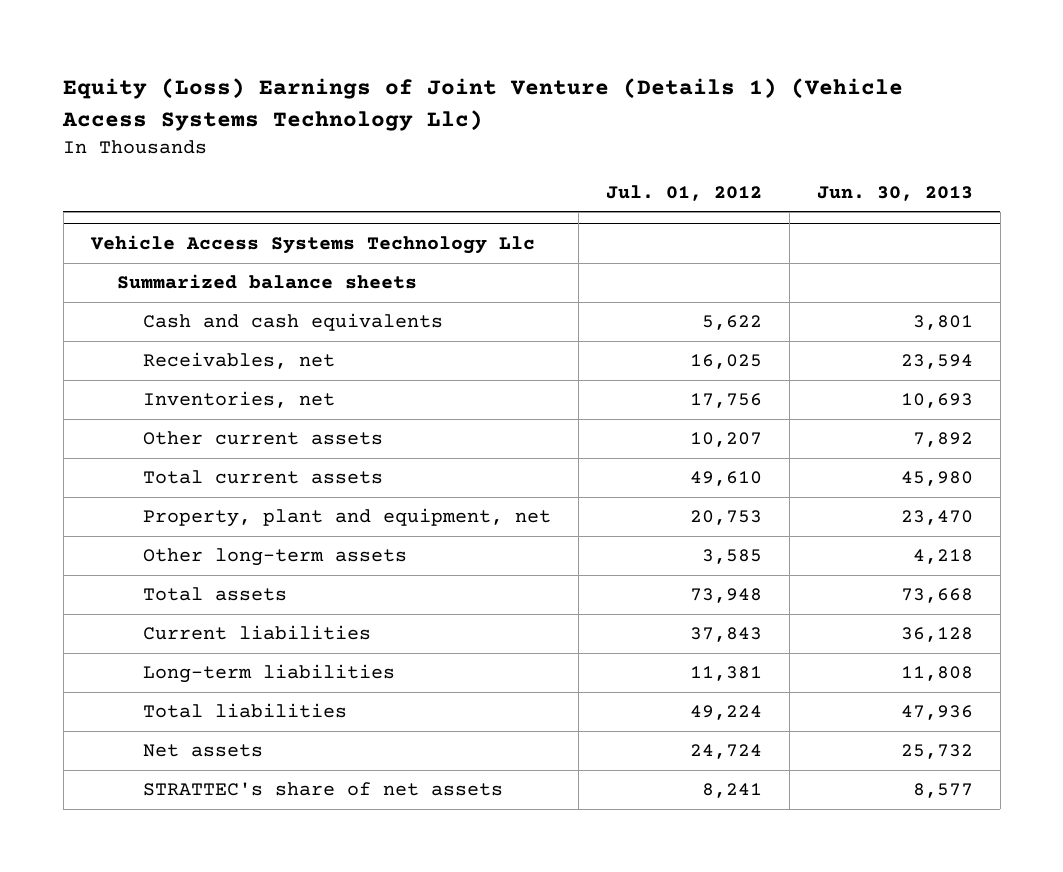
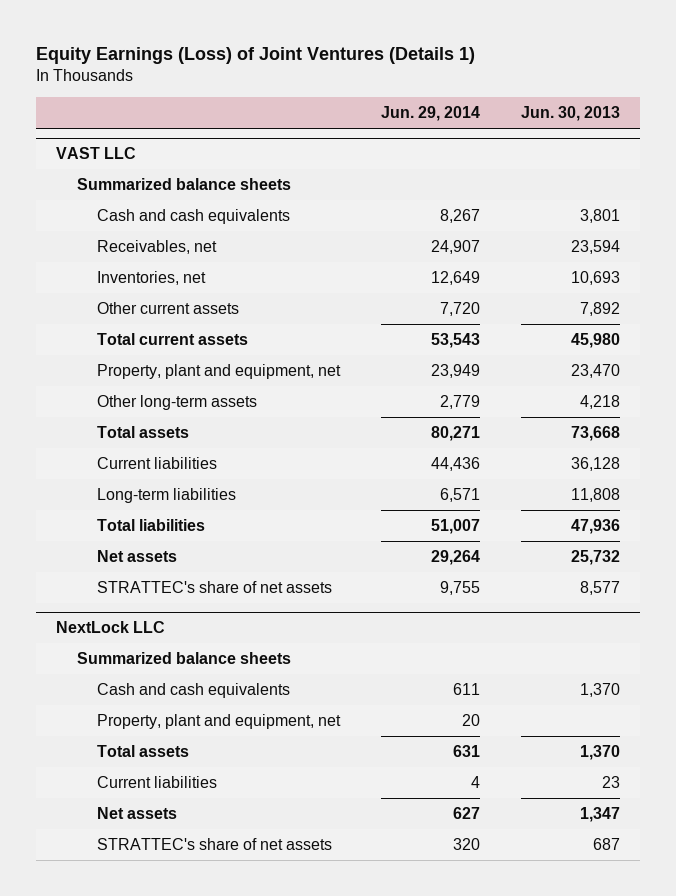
- Equity (Loss) Earnings of Joint Venture (Details 1) (Vehicle Access Systems Technology Llc)
+ Equity Earnings (Loss) of Joint Ventures (Details 1)
- | Jul. 01, 2012 | Jun. 30, 2013
+ | Jun. 29, 2014 | Jun. 30, 2013
- Vehicle Access Systems Technology Llc
+ VAST LLC
+ NextLock LLC
+ Summarized balance sheets
+ Cash and cash equivalents | 611 | 1,370
+ Property, plant and equipment, net | 20 |
+ Total assets | 631 | 1,370
+ Current liabilities | 4 | 23
+ Net assets | 627 | 1,347
+ STRATTEC's share of net assets | 320 | 687

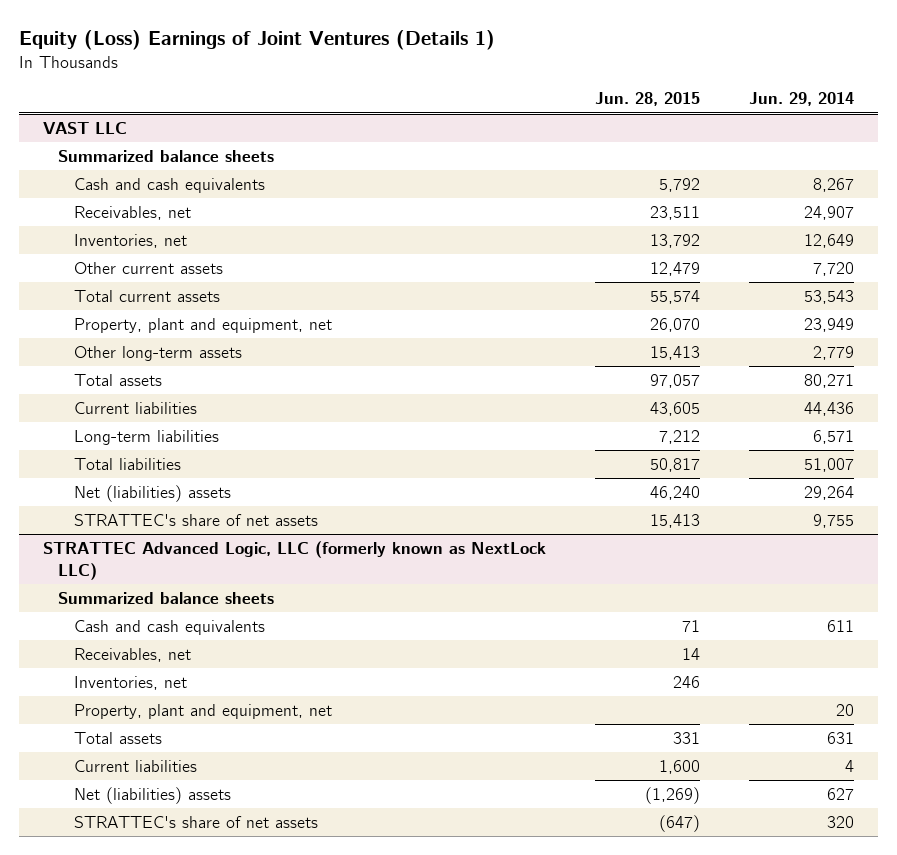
- Equity Earnings (Loss) of Joint Ventures (Details 1)
+ Equity (Loss) Earnings of Joint Ventures (Details 1)
- | Jun. 29, 2014 | Jun. 30, 2013
+ | Jun. 28, 2015 | Jun. 29, 2014
@ VAST LLC
- Net assets | 29,264 | 25,732
+ Net (liabilities) assets | 46,240 | 29,264
- NextLock LLC
+ STRATTEC Advanced Logic, LLC (formerly known as NextLock LLC)
+ Receivables, net | 14 |
+ Inventories, net | 246 |
- Net assets | 627 | 1,347
+ Net (liabilities) assets | (1,269) | 627

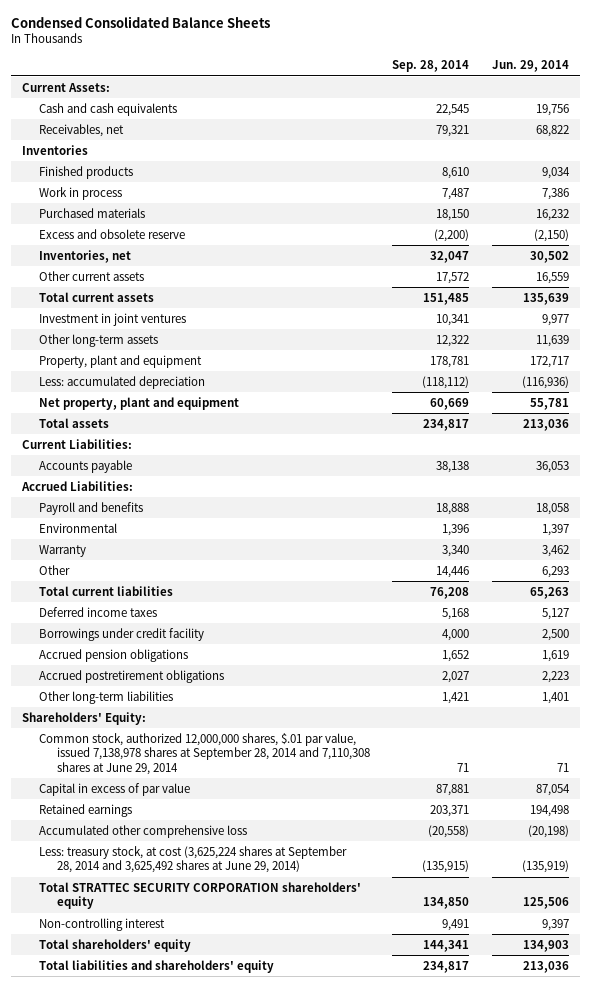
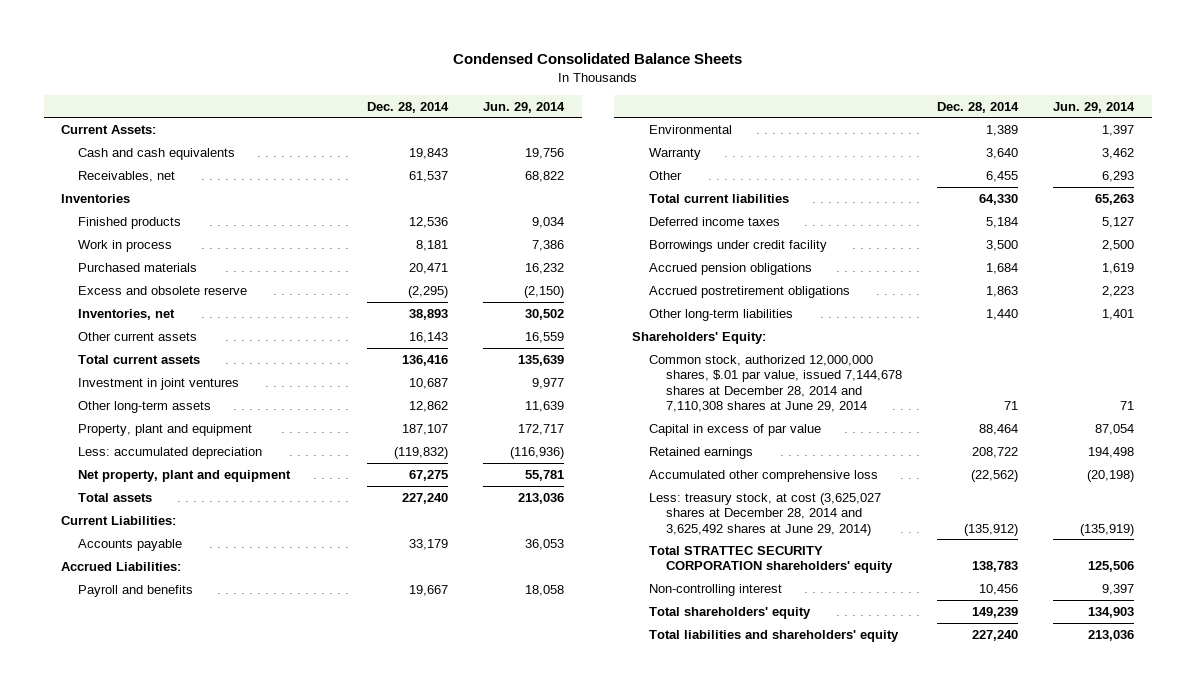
- | Sep. 28, 2014 | Jun. 29, 2014
+ | Dec. 28, 2014 | Jun. 29, 2014
- Common stock, authorized 12,000,000 shares, $.01 par value, issued 7,138,978 shares at September 28, 2014 and 7,110,308 shares at June 29, 2014 | 71 | 71
+ Common stock, authorized 12,000,000 shares, $.01 par value, issued 7,144,678 shares at December 28, 2014 and 7,110,308 shares at June 29, 2014 | 71 | 71
- Less: treasury stock, at cost (3,625,224 shares at September 28, 2014 and 3,625,492 shares at June 29, 2014) | (135,915) | (135,919)
+ Less: treasury stock, at cost (3,625,027 shares at December 28, 2014 and 3,625,492 shares at June 29, 2014) | (135,912) | (135,919)

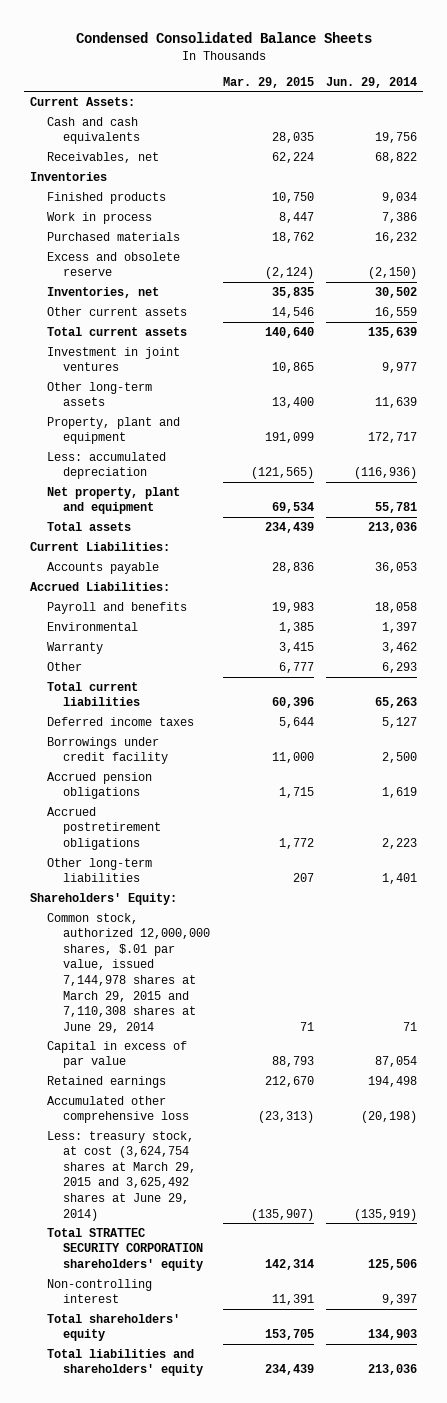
- | Dec. 28, 2014 | Jun. 29, 2014
+ | Mar. 29, 2015 | Jun. 29, 2014
- Common stock, authorized 12,000,000 shares, $.01 par value, issued 7,144,678 shares at December 28, 2014 and 7,110,308 shares at June 29, 2014 | 71 | 71
+ Common stock, authorized 12,000,000 shares, $.01 par value, issued 7,144,978 shares at March 29, 2015 and 7,110,308 shares at June 29, 2014 | 71 | 71
- Less: treasury stock, at cost (3,625,027 shares at December 28, 2014 and 3,625,492 shares at June 29, 2014) | (135,912) | (135,919)
+ Less: treasury stock, at cost (3,624,754 shares at March 29, 2015 and 3,625,492 shares at June 29, 2014) | (135,907) | (135,919)

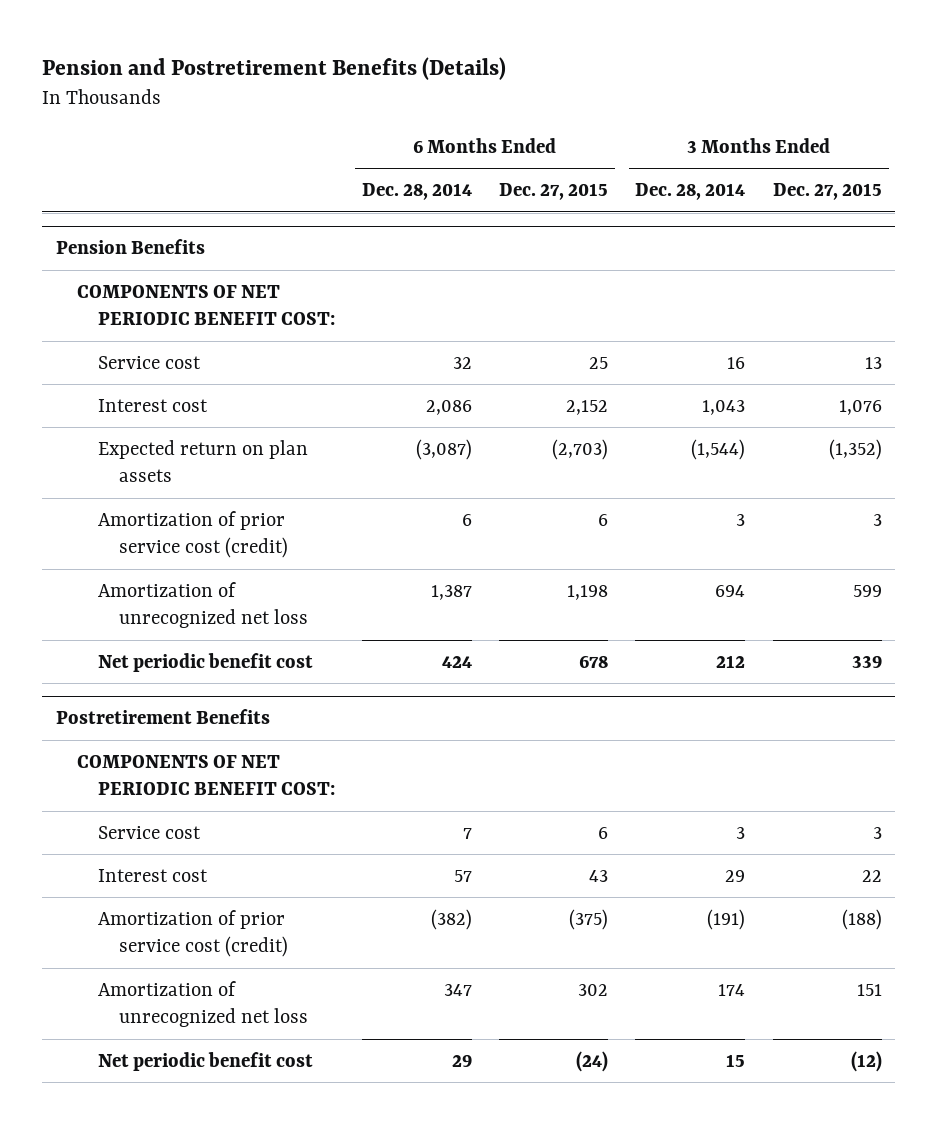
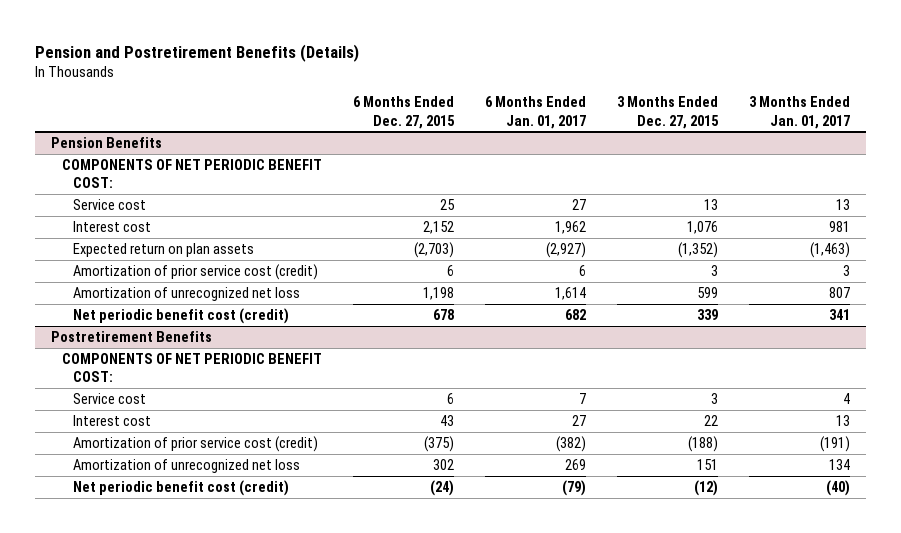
- | 6 Months Ended Dec. 28, 2014 | 6 Months Ended Dec. 27, 2015 | 3 Months Ended Dec. 28, 2014 | 3 Months Ended Dec. 27, 2015
+ | 6 Months Ended Dec. 27, 2015 | 6 Months Ended Jan. 01, 2017 | 3 Months Ended Dec. 27, 2015 | 3 Months Ended Jan. 01, 2017
@ Pension Benefits
- Net periodic benefit cost | 424 | 678 | 212 | 339
+ Net periodic benefit cost (credit) | 678 | 682 | 339 | 341
@ Postretirement Benefits
- Net periodic benefit cost | 29 | (24) | 15 | (12)
+ Net periodic benefit cost (credit) | (24) | (79) | (12) | (40)

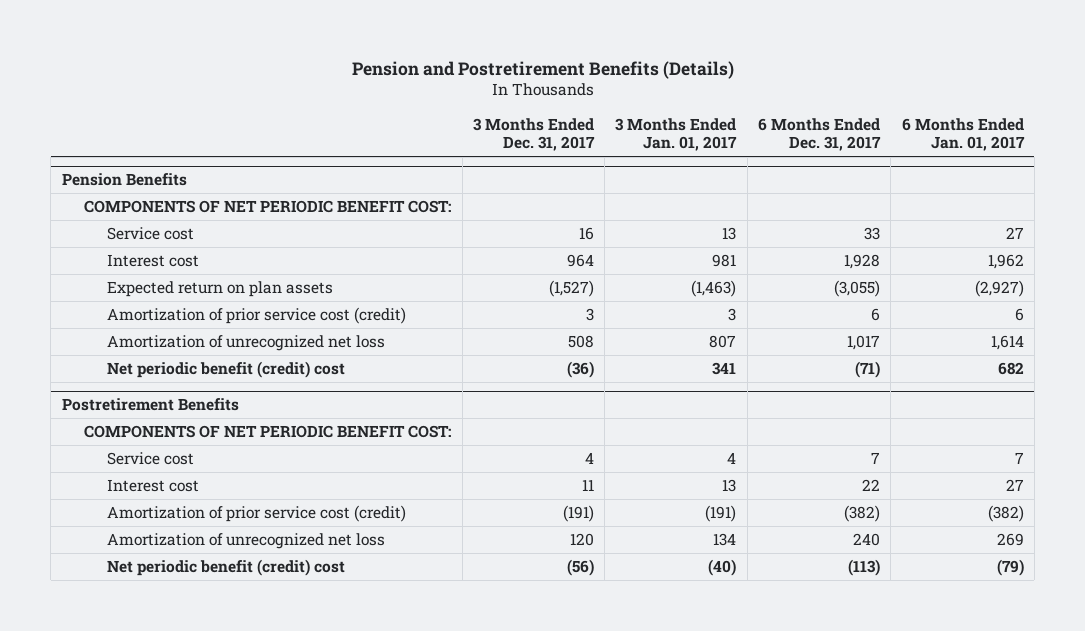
- | 6 Months Ended Dec. 27, 2015 | 6 Months Ended Jan. 01, 2017 | 3 Months Ended Dec. 27, 2015 | 3 Months Ended Jan. 01, 2017
+ | 3 Months Ended Dec. 31, 2017 | 3 Months Ended Jan. 01, 2017 | 6 Months Ended Dec. 31, 2017 | 6 Months Ended Jan. 01, 2017
@ Pension Benefits
- Net periodic benefit cost (credit) | 678 | 682 | 339 | 341
+ Net periodic benefit (credit) cost | (36) | 341 | (71) | 682
@ Postretirement Benefits
- Net periodic benefit cost (credit) | (24) | (79) | (12) | (40)
+ Net periodic benefit (credit) cost | (56) | (40) | (113) | (79)

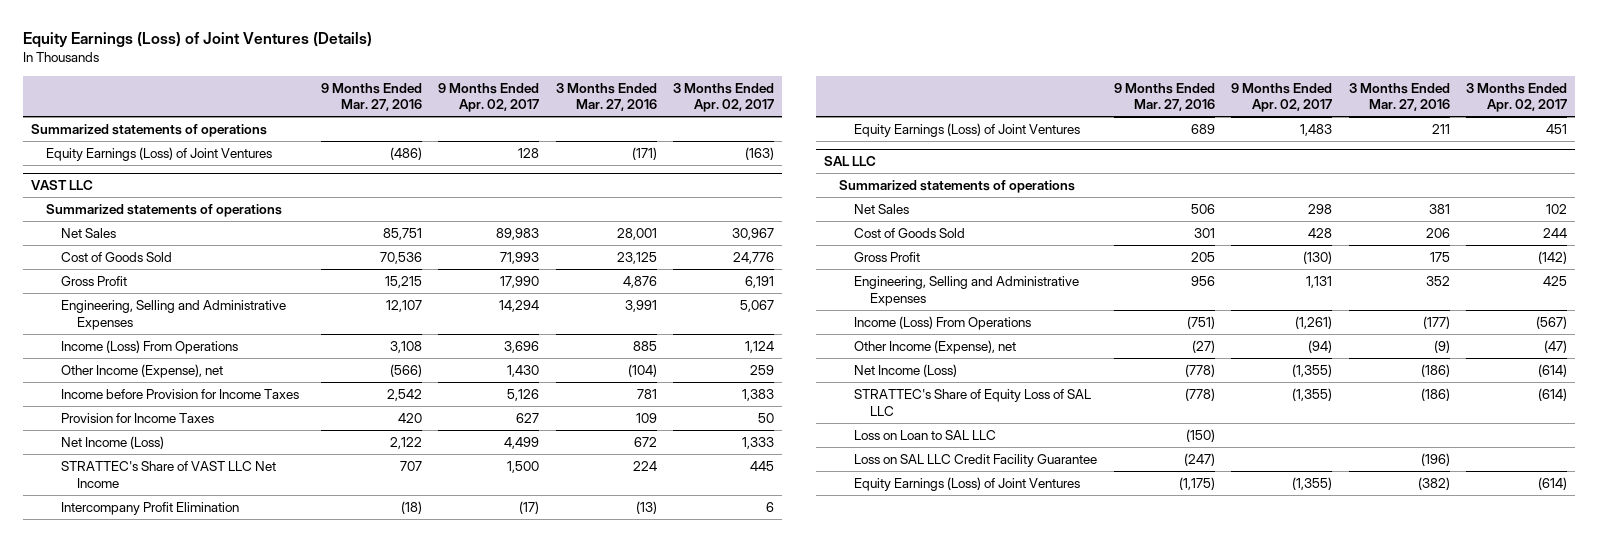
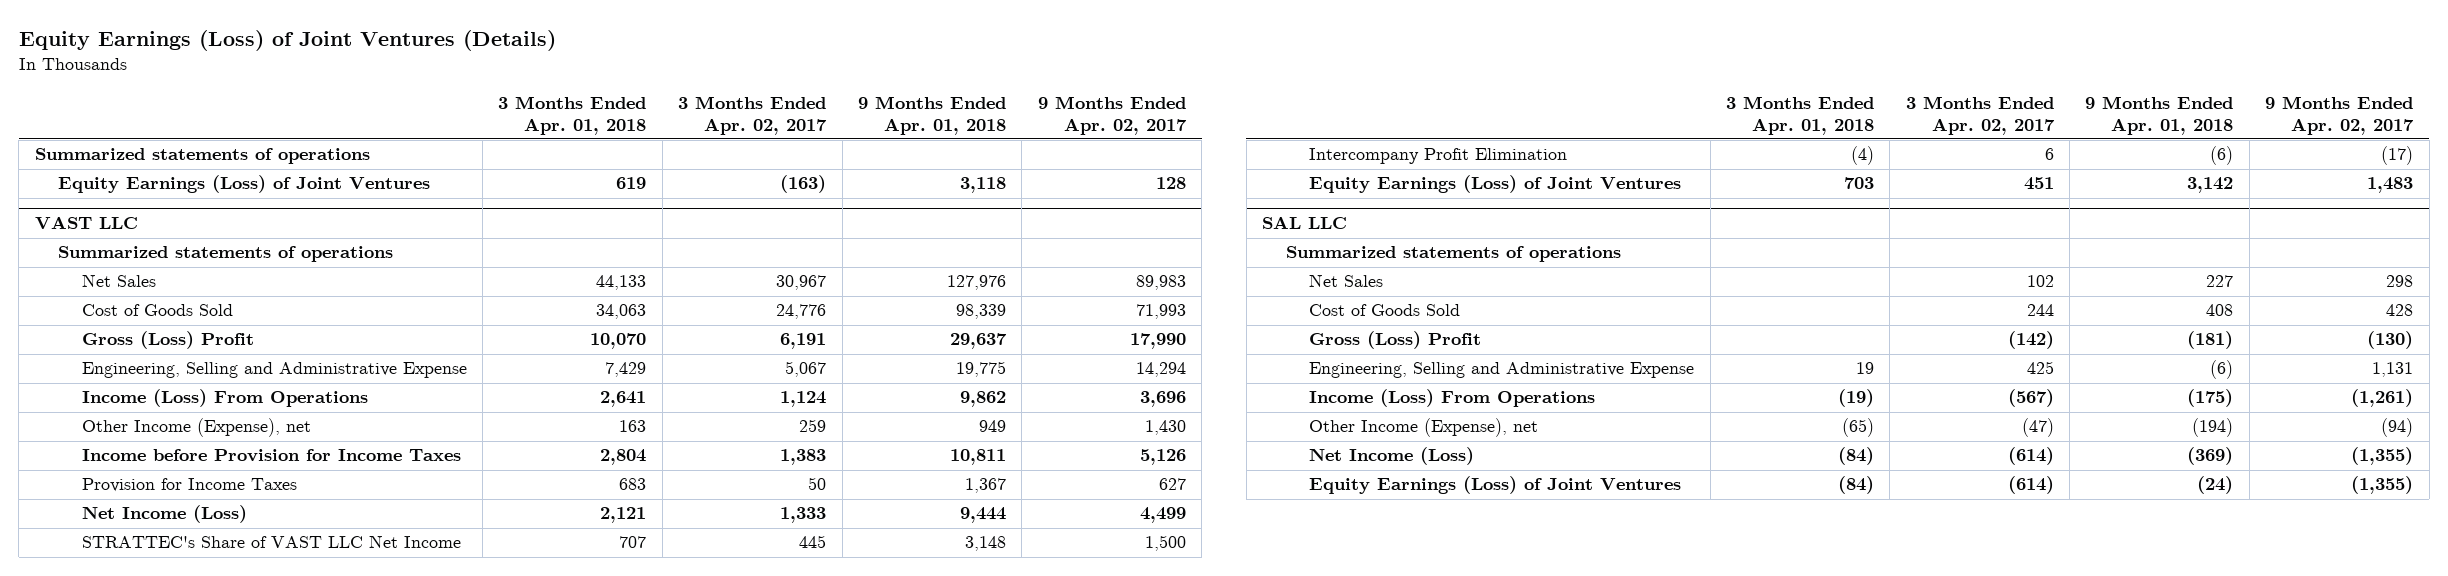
- | 9 Months Ended Mar. 27, 2016 | 9 Months Ended Apr. 02, 2017 | 3 Months Ended Mar. 27, 2016 | 3 Months Ended Apr. 02, 2017
+ | 3 Months Ended Apr. 01, 2018 | 3 Months Ended Apr. 02, 2017 | 9 Months Ended Apr. 01, 2018 | 9 Months Ended Apr. 02, 2017
@ VAST LLC
- Gross Profit | 15,215 | 17,990 | 4,876 | 6,191
- Engineering, Selling and Administrative Expenses | 12,107 | 14,294 | 3,991 | 5,067
+ Gross (Loss) Profit | 10,070 | 6,191 | 29,637 | 17,990
+ Engineering, Selling and Administrative Expense | 7,429 | 5,067 | 19,775 | 14,294
@ SAL LLC
- Gross Profit | 205 | (130) | 175 | (142)
- Engineering, Selling and Administrative Expenses | 956 | 1,131 | 352 | 425
+ Gross (Loss) Profit | | (142) | (181) | (130)
+ Engineering, Selling and Administrative Expense | 19 | 425 | (6) | 1,131
- STRATTEC's Share of Equity Loss of SAL LLC | (778) | (1,355) | (186) | (614)
- Loss on Loan to SAL LLC | (150) | | |
- Loss on SAL LLC Credit Facility Guarantee | (247) | | (196) |

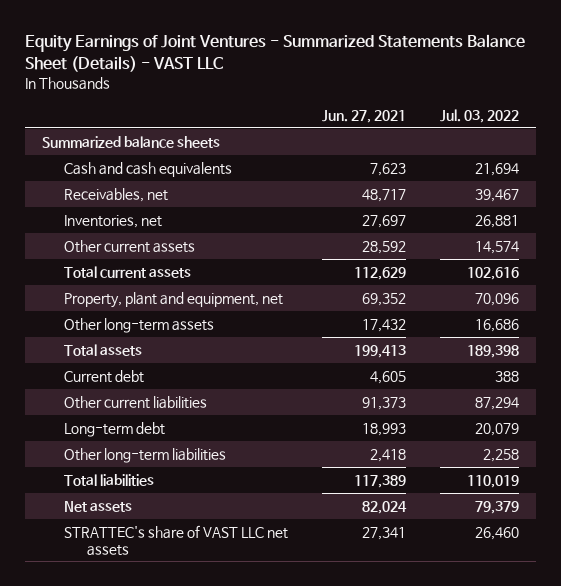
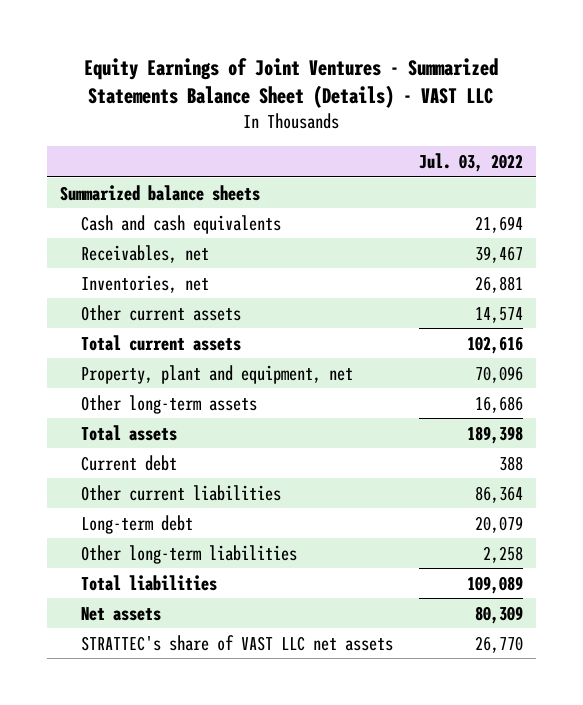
- | Jun. 27, 2021 | Jul. 03, 2022
+ | Jul. 03, 2022
- Other current liabilities | 91,373 | 87,294
+ Other current liabilities | 86,364
- Total liabilities | 117,389 | 110,019
- Net assets | 82,024 | 79,379
- STRATTEC's share of VAST LLC net assets | 27,341 | 26,460
+ Total liabilities | 109,089
+ Net assets | 80,309
+ STRATTEC's share of VAST LLC net assets | 26,770

